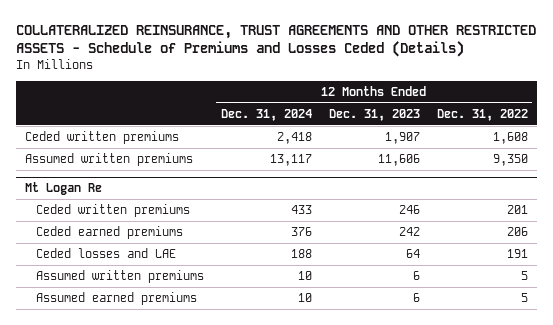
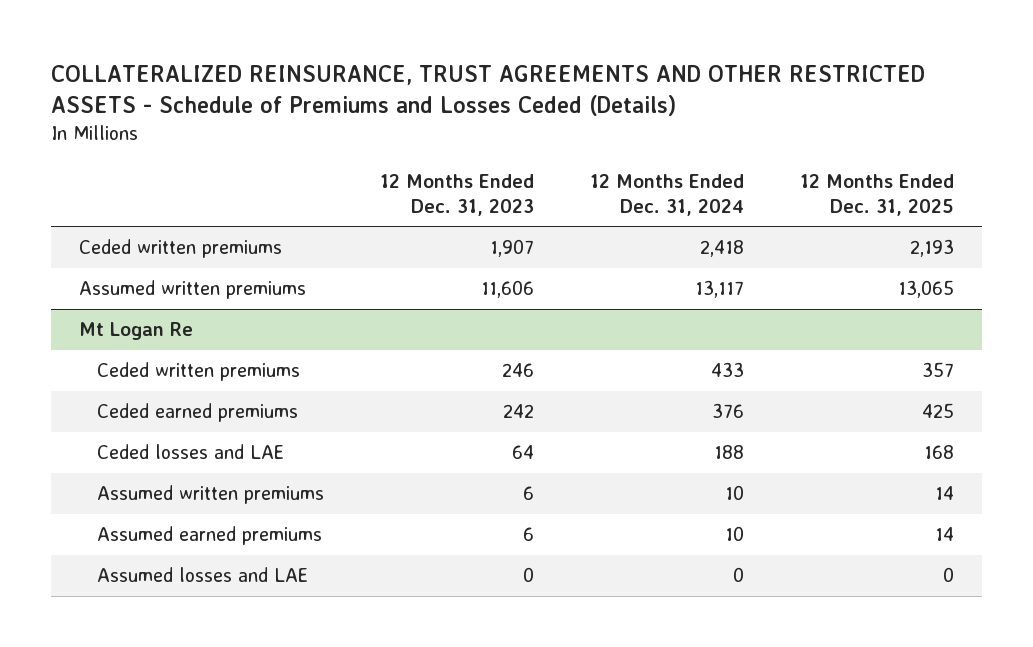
- | 12 Months Ended Dec. 31, 2024 | 12 Months Ended Dec. 31, 2023 | 12 Months Ended Dec. 31, 2022
+ | 12 Months Ended Dec. 31, 2023 | 12 Months Ended Dec. 31, 2024 | 12 Months Ended Dec. 31, 2025
@ Mt Logan Re
+ Assumed losses and LAE | 0 | 0 | 0

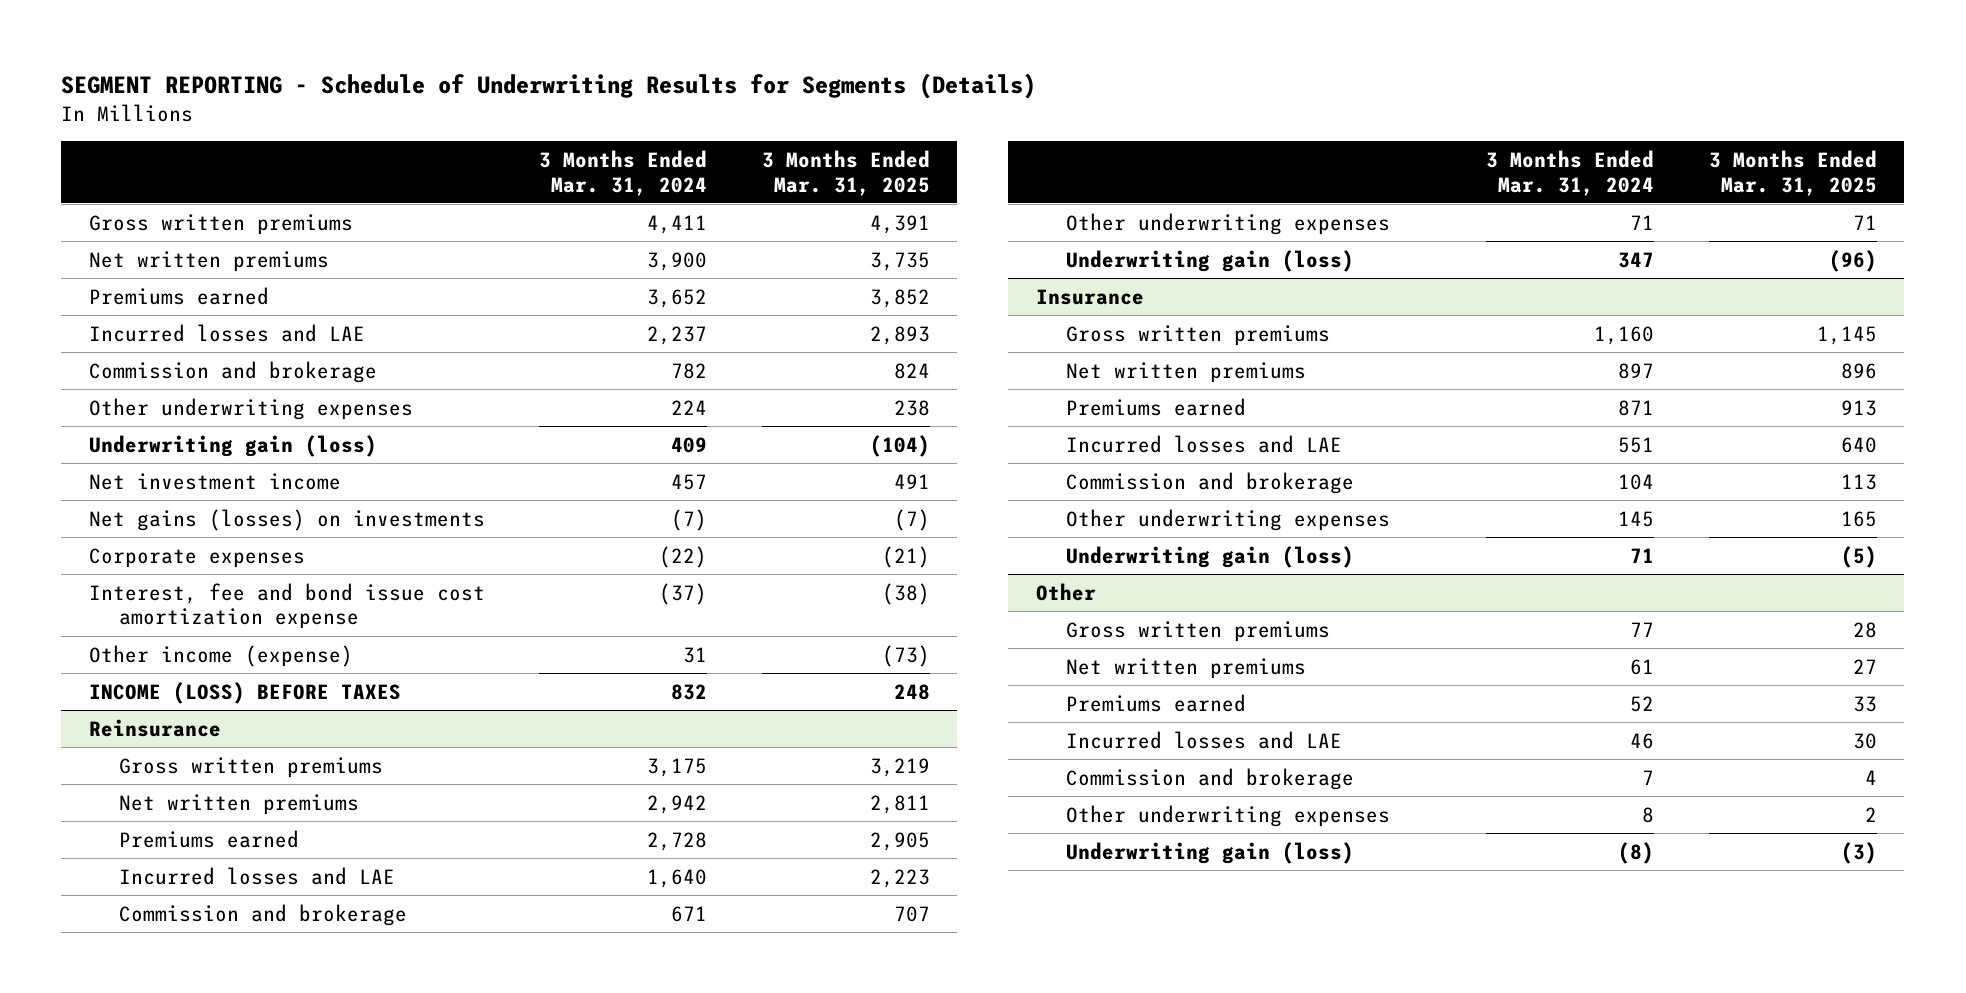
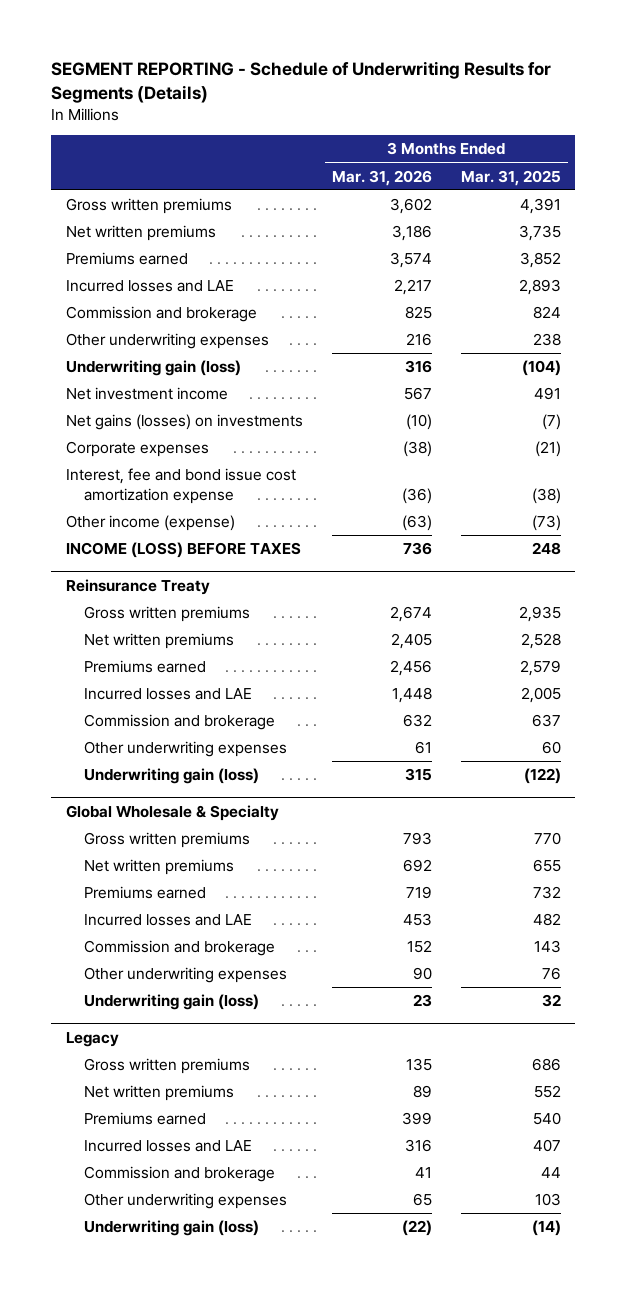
- | 3 Months Ended Mar. 31, 2024 | 3 Months Ended Mar. 31, 2025
+ | 3 Months Ended Mar. 31, 2026 | 3 Months Ended Mar. 31, 2025
- Reinsurance
- Gross written premiums | 3,175 | 3,219
- Net written premiums | 2,942 | 2,811
- Premiums earned | 2,728 | 2,905
- Incurred losses and LAE | 1,640 | 2,223
- Commission and brokerage | 671 | 707
- Other underwriting expenses | 71 | 71
- Underwriting gain (loss) | 347 | (96)
- Insurance
- Gross written premiums | 1,160 | 1,145
- Net written premiums | 897 | 896
- Premiums earned | 871 | 913
- Incurred losses and LAE | 551 | 640
- Commission and brokerage | 104 | 113
- Other underwriting expenses | 145 | 165
- Underwriting gain (loss) | 71 | (5)
- Other
- Gross written premiums | 77 | 28
- Net written premiums | 61 | 27
- Premiums earned | 52 | 33
- Incurred losses and LAE | 46 | 30
- Commission and brokerage | 7 | 4
- Other underwriting expenses | 8 | 2
- Underwriting gain (loss) | (8) | (3)
+ Reinsurance Treaty
+ Gross written premiums | 2,674 | 2,935
+ Net written premiums | 2,405 | 2,528
+ Premiums earned | 2,456 | 2,579
+ Incurred losses and LAE | 1,448 | 2,005
+ Commission and brokerage | 632 | 637
+ Other underwriting expenses | 61 | 60
+ Underwriting gain (loss) | 315 | (122)
+ Global Wholesale & Specialty
+ Gross written premiums | 793 | 770
+ Net written premiums | 692 | 655
+ Premiums earned | 719 | 732
+ Incurred losses and LAE | 453 | 482
+ Commission and brokerage | 152 | 143
+ Other underwriting expenses | 90 | 76
+ Underwriting gain (loss) | 23 | 32
+ Legacy
+ Gross written premiums | 135 | 686
+ Net written premiums | 89 | 552
+ Premiums earned | 399 | 540
+ Incurred losses and LAE | 316 | 407
+ Commission and brokerage | 41 | 44
+ Other underwriting expenses | 65 | 103
+ Underwriting gain (loss) | (22) | (14)

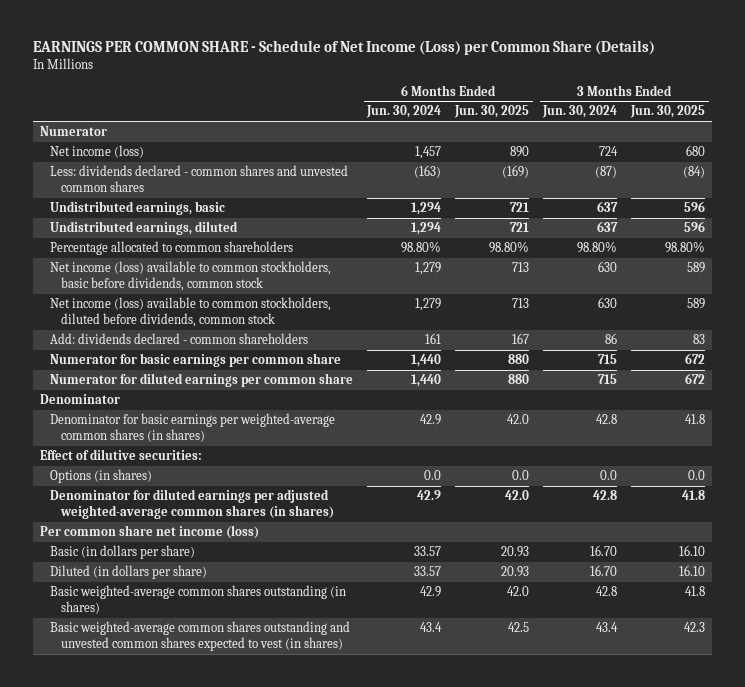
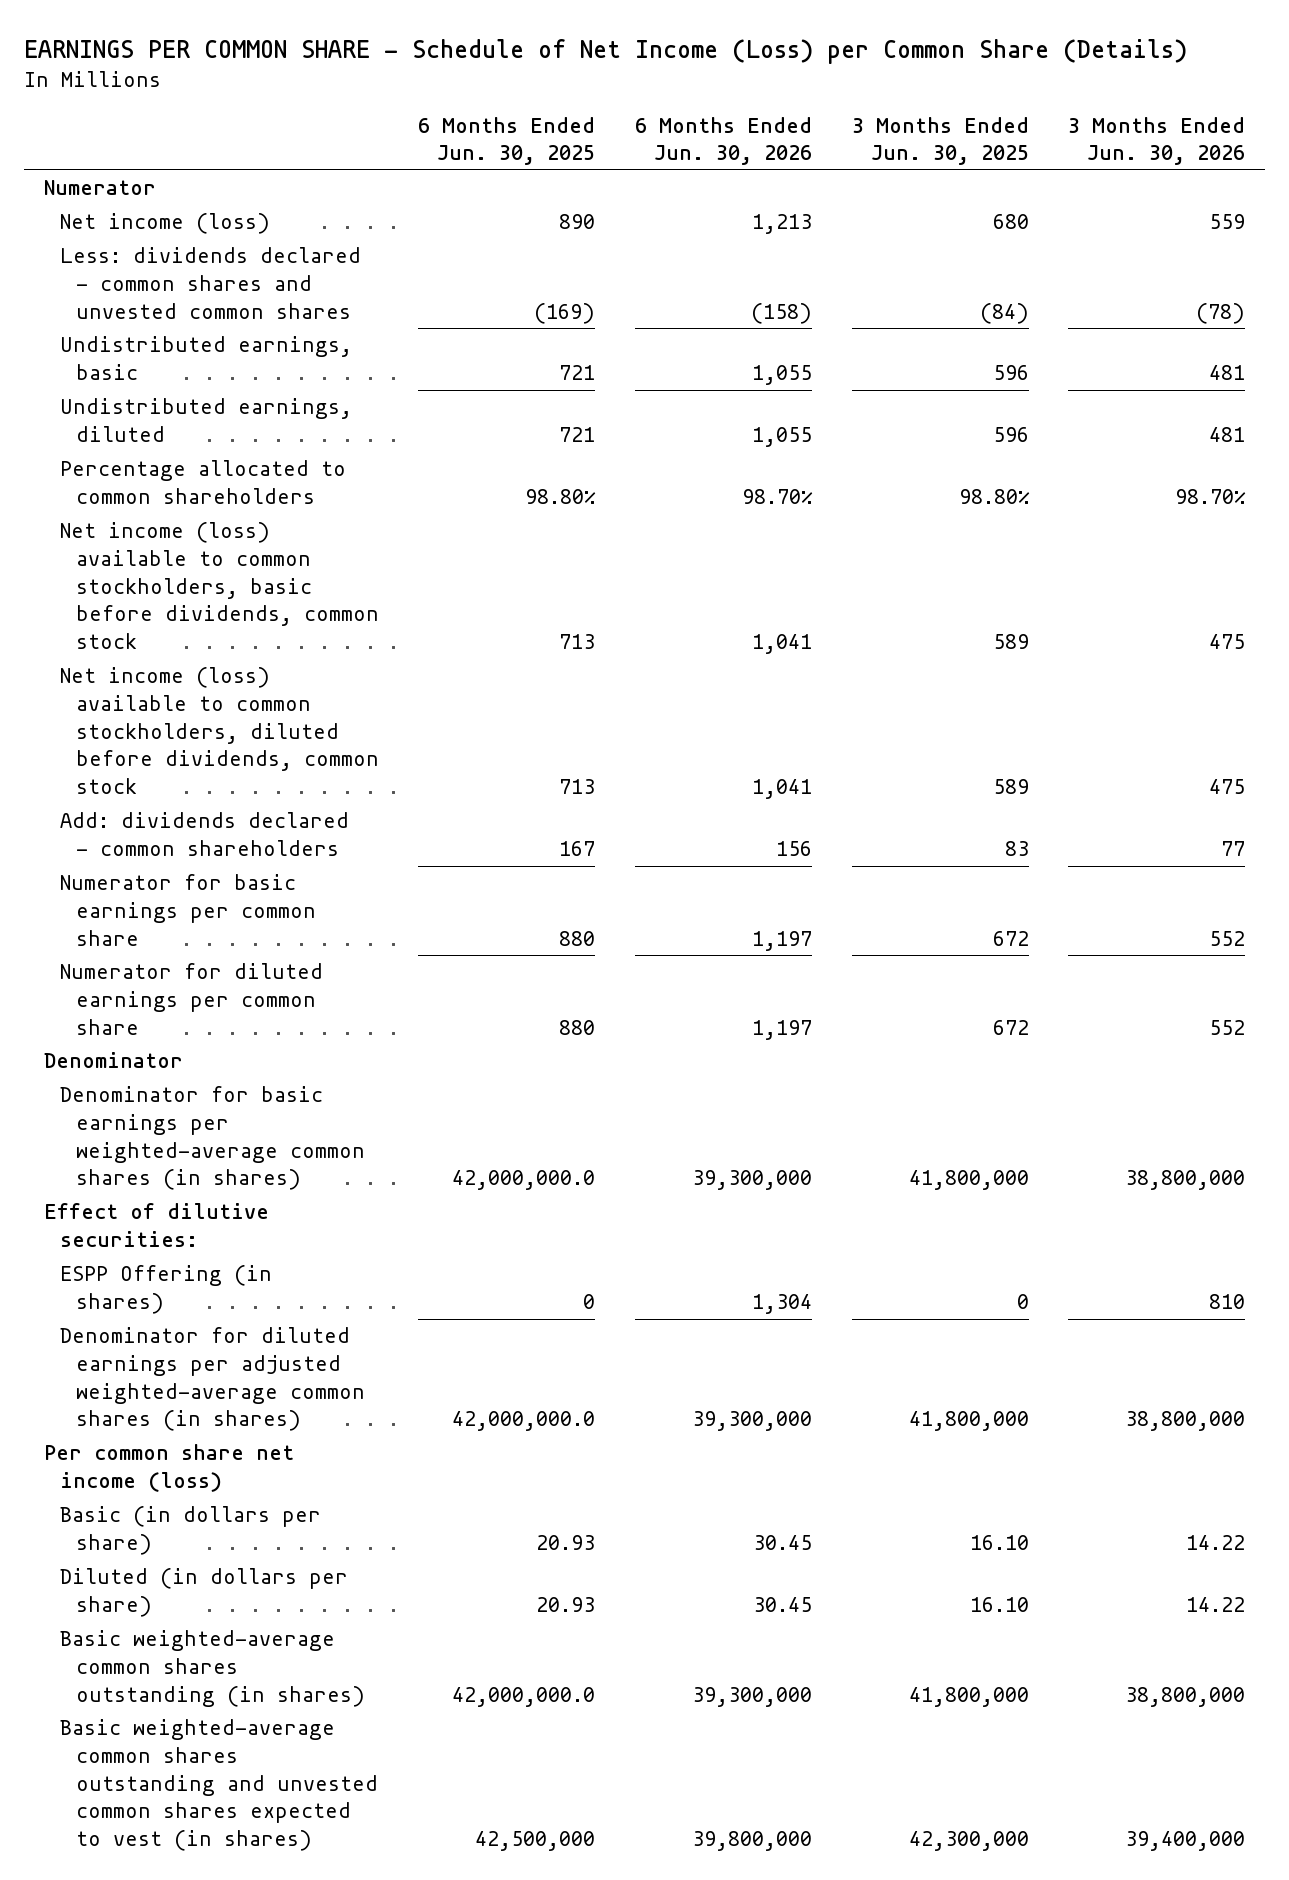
- | 6 Months Ended Jun. 30, 2024 | 6 Months Ended Jun. 30, 2025 | 3 Months Ended Jun. 30, 2024 | 3 Months Ended Jun. 30, 2025
+ | 6 Months Ended Jun. 30, 2025 | 6 Months Ended Jun. 30, 2026 | 3 Months Ended Jun. 30, 2025 | 3 Months Ended Jun. 30, 2026
- Denominator for basic earnings per weighted-average common shares (in shares) | 42.9 | 42.0 | 42.8 | 41.8
+ Denominator for basic earnings per weighted-average common shares (in shares) | 42,000,000.0 | 39,300,000 | 41,800,000 | 38,800,000
- Options (in shares) | 0.0 | 0.0 | 0.0 | 0.0
- Denominator for diluted earnings per adjusted weighted-average common shares (in shares) | 42.9 | 42.0 | 42.8 | 41.8
+ ESPP Offering (in shares) | 0 | 1,304 | 0 | 810
+ Denominator for diluted earnings per adjusted weighted-average common shares (in shares) | 42,000,000.0 | 39,300,000 | 41,800,000 | 38,800,000
- Basic weighted-average common shares outstanding (in shares) | 42.9 | 42.0 | 42.8 | 41.8
- Basic weighted-average common shares outstanding and unvested common shares expected to vest (in shares) | 43.4 | 42.5 | 43.4 | 42.3
+ Basic weighted-average common shares outstanding (in shares) | 42,000,000.0 | 39,300,000 | 41,800,000 | 38,800,000
+ Basic weighted-average common shares outstanding and unvested common shares expected to vest (in shares) | 42,500,000 | 39,800,000 | 42,300,000 | 39,400,000

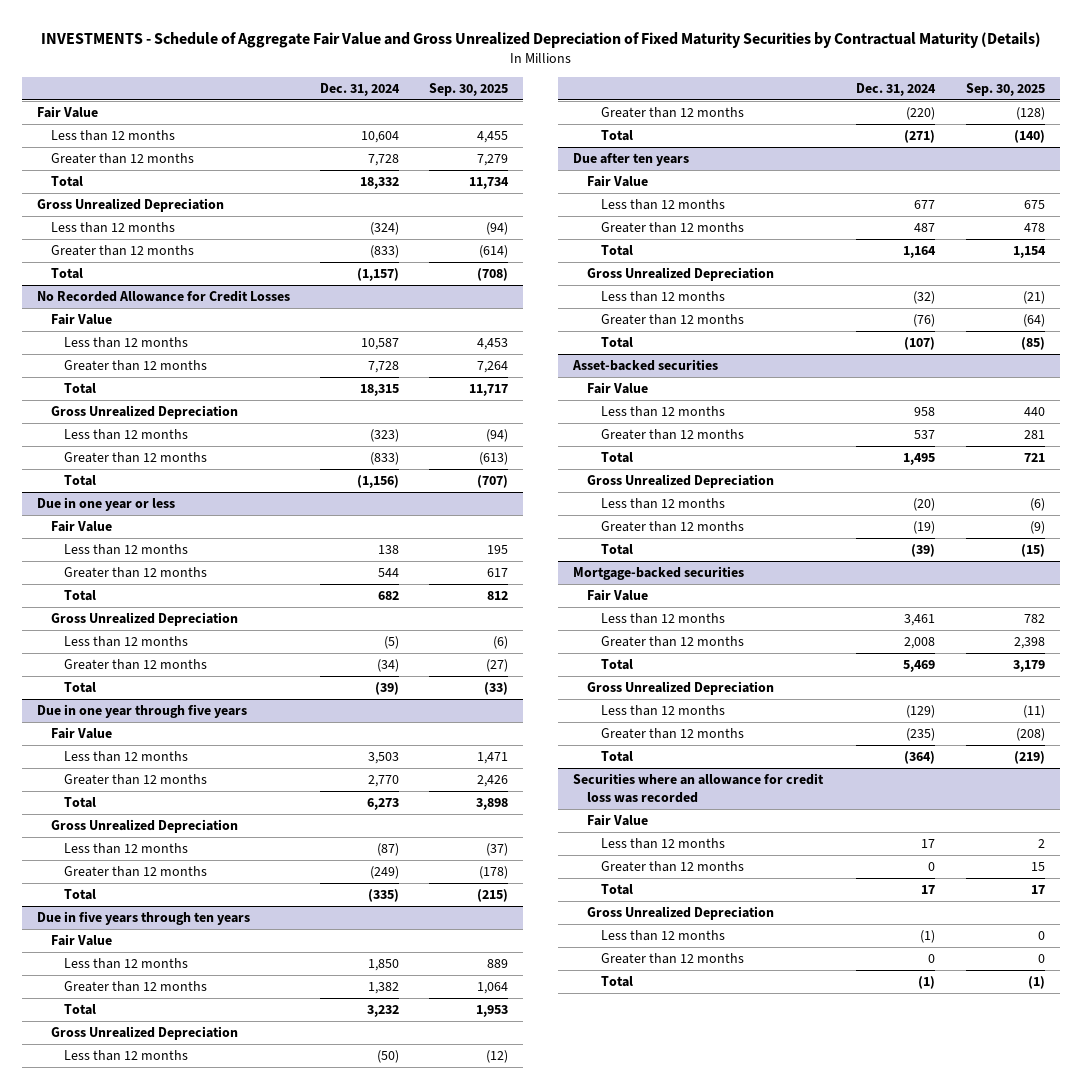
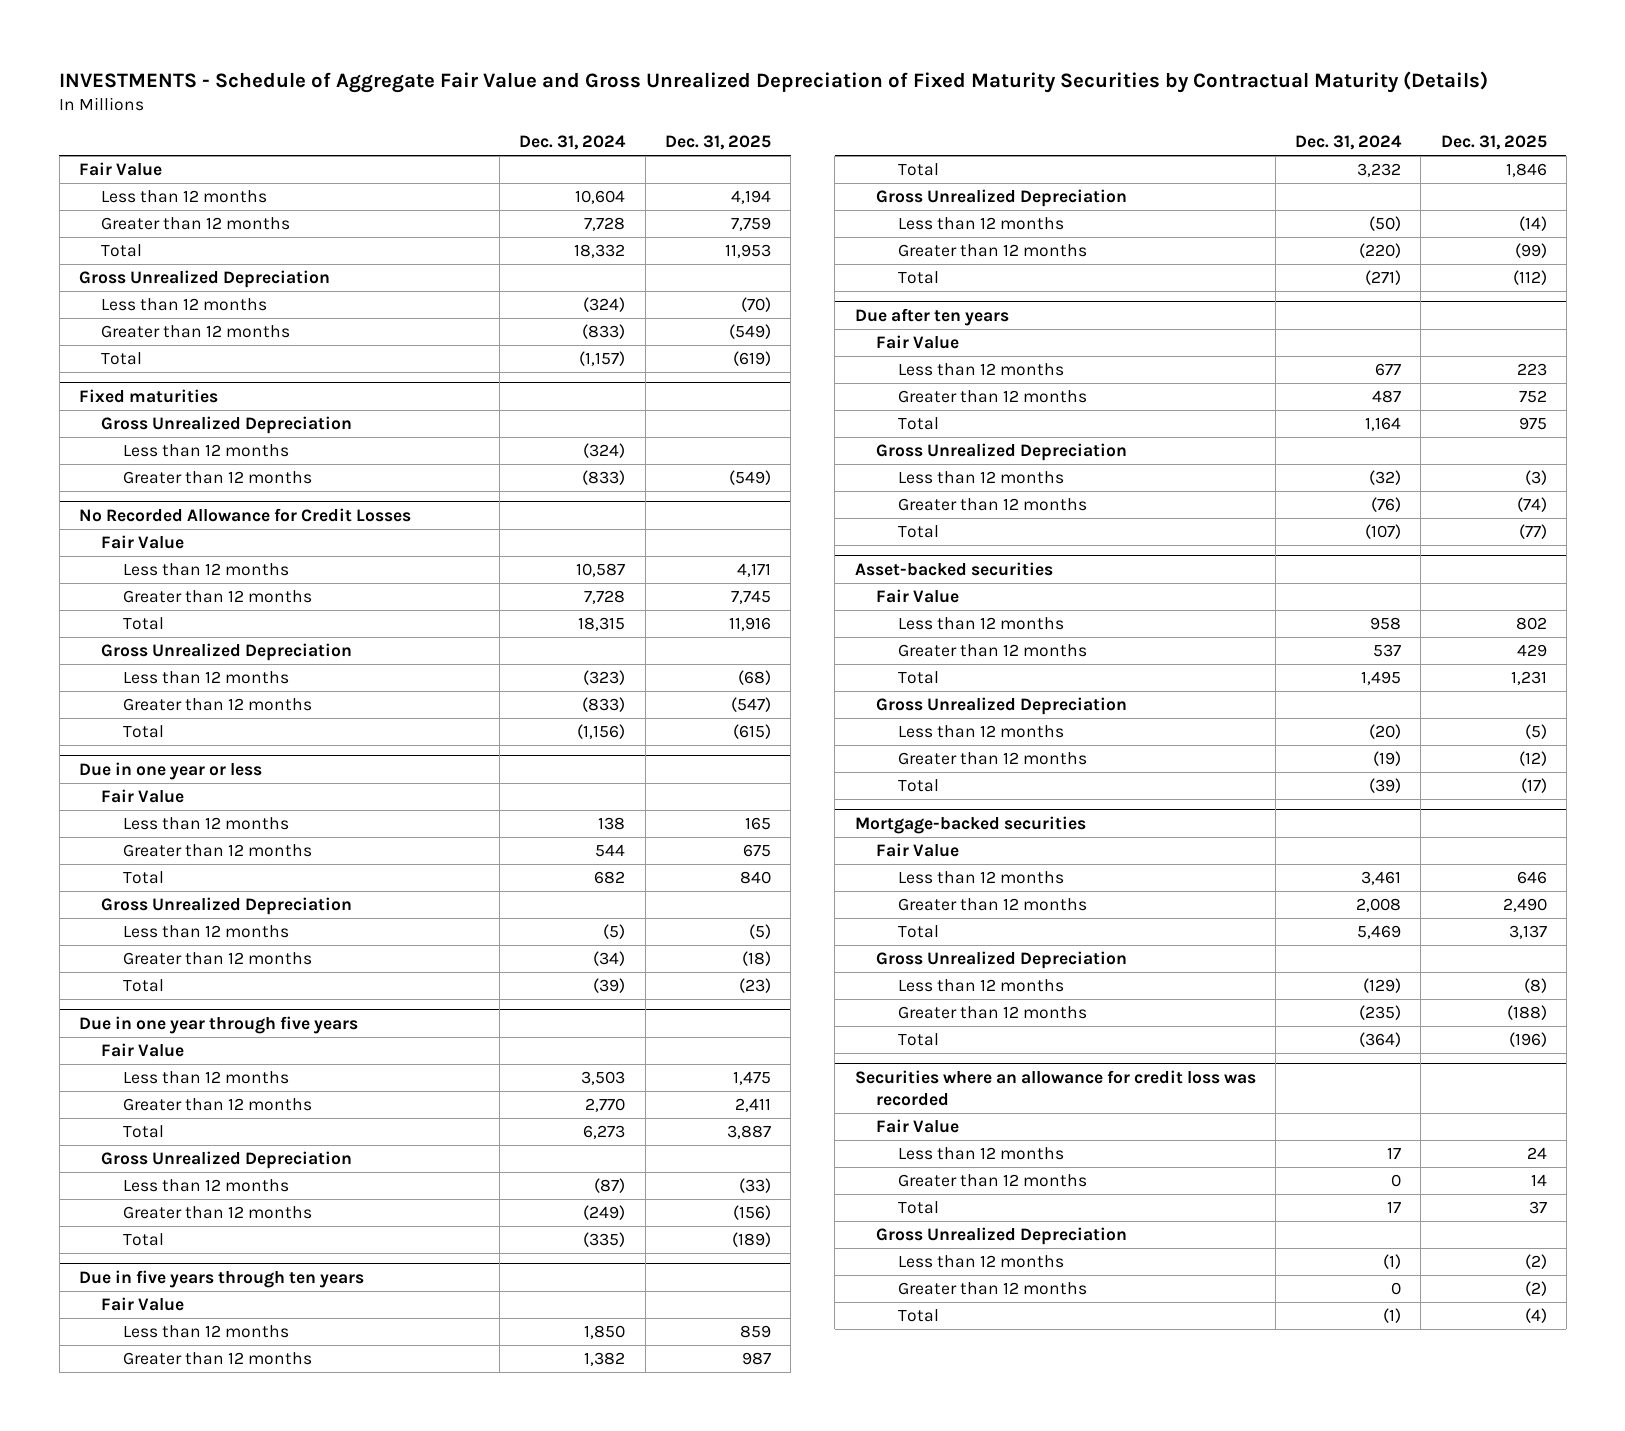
- | Dec. 31, 2024 | Sep. 30, 2025
+ | Dec. 31, 2024 | Dec. 31, 2025
+ Fixed maturities
+ Gross Unrealized Depreciation
+ Less than 12 months | (324) |
+ Greater than 12 months | (833) | (549)

